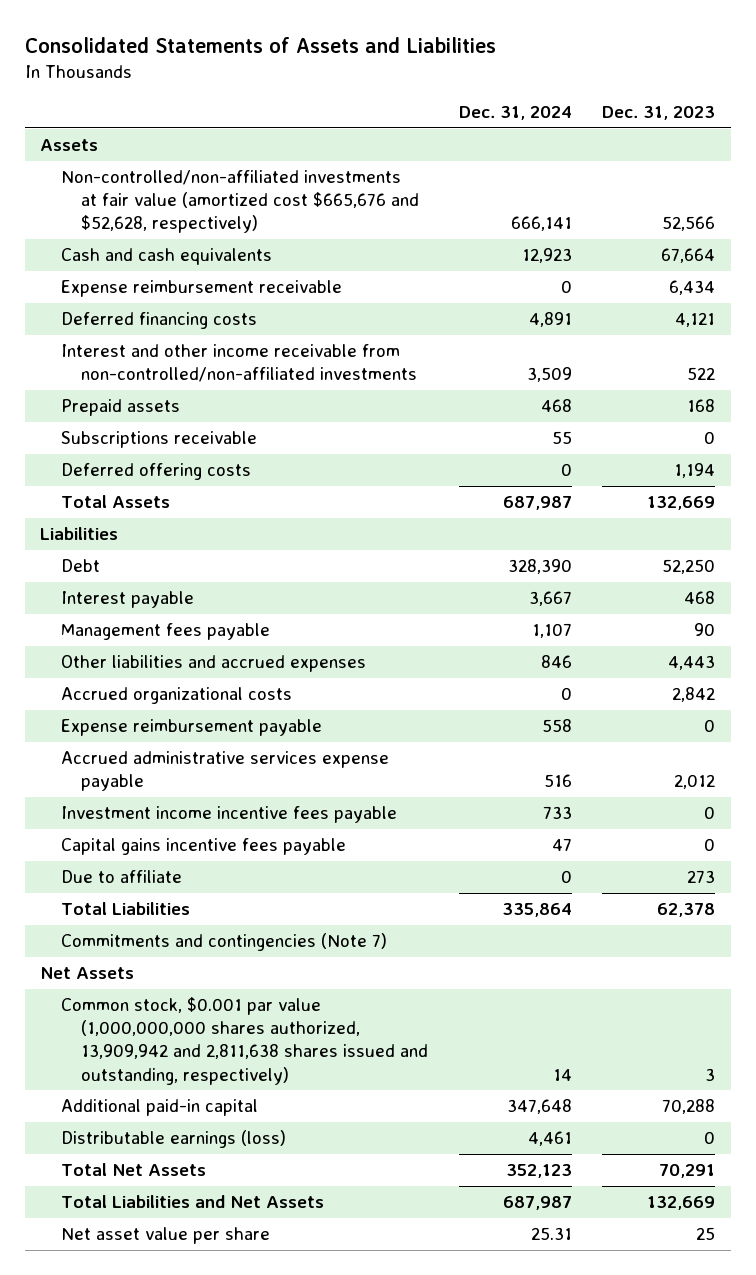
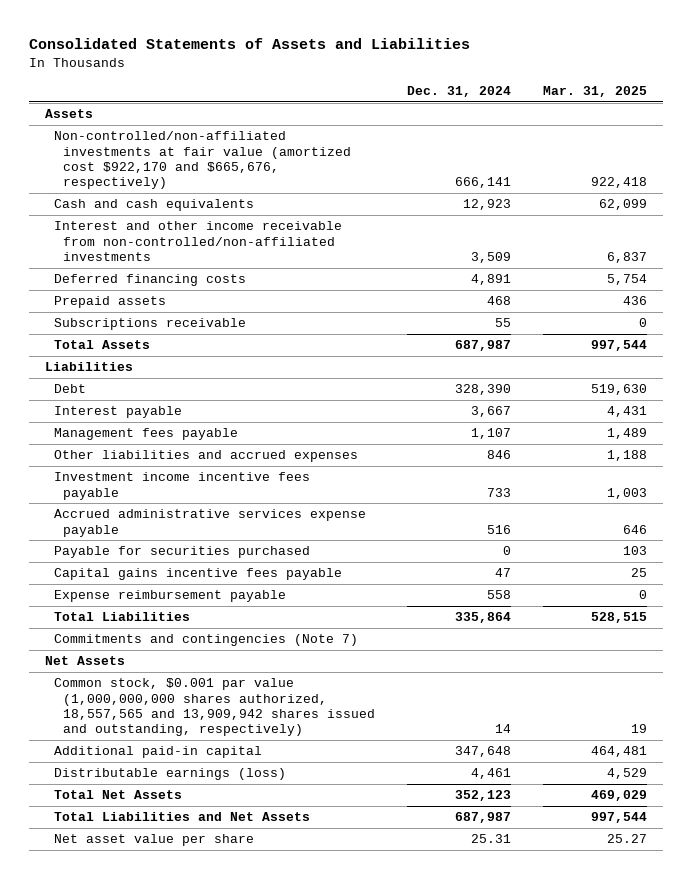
- | Dec. 31, 2024 | Dec. 31, 2023
+ | Dec. 31, 2024 | Mar. 31, 2025
- Non-controlled/non-affiliated investments at fair value (amortized cost $665,676 and $52,628, respectively) | 666,141 | 52,566
+ Non-controlled/non-affiliated investments at fair value (amortized cost $922,170 and $665,676, respectively) | 666,141 | 922,418
- Expense reimbursement receivable | 0 | 6,434
moved down: Deferred financing costs | 4,891 | 5,754
- Deferred offering costs | 0 | 1,194
- Accrued organizational costs | 0 | 2,842
moved down: Accrued administrative services expense payable | 516 | 646
+ Payable for securities purchased | 0 | 103
- Due to affiliate | 0 | 273
moved down: Expense reimbursement payable | 558 | 0
- Common stock, $0.001 par value (1,000,000,000 shares authorized, 13,909,942 and 2,811,638 shares issued and outstanding, respectively) | 14 | 3
+ Common stock, $0.001 par value (1,000,000,000 shares authorized, 18,557,565 and 13,909,942 shares issued and outstanding, respectively) | 14 | 19

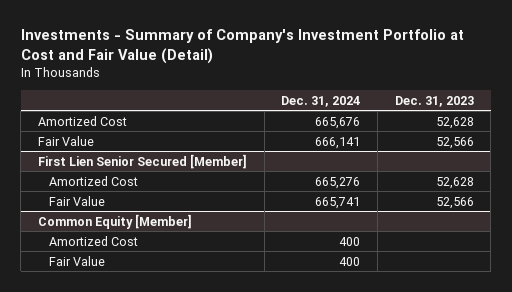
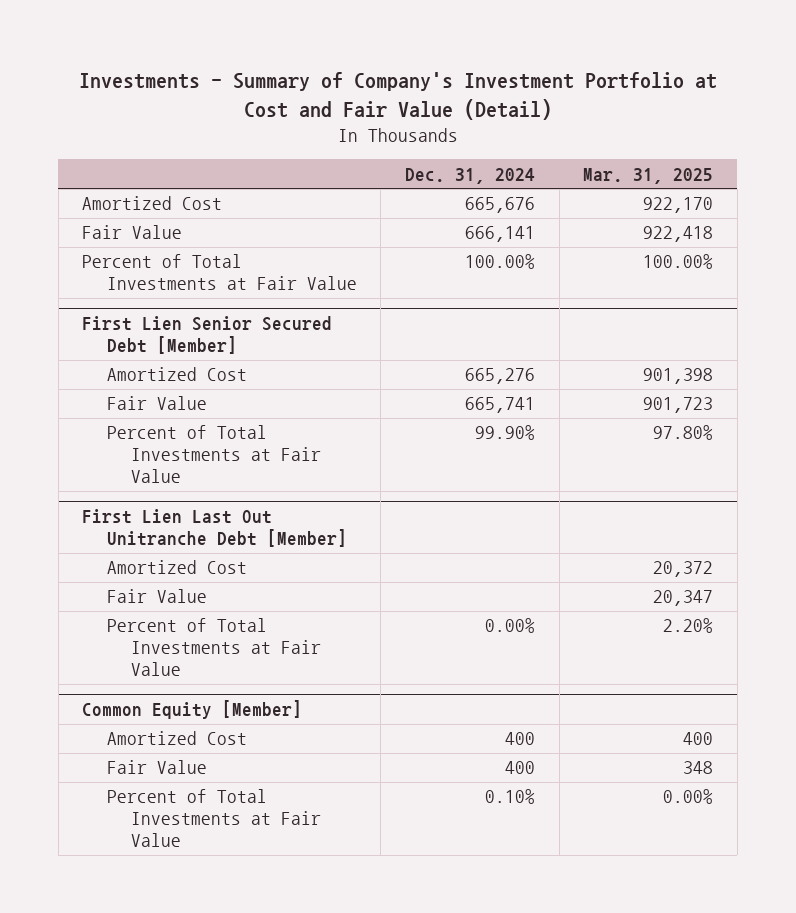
- | Dec. 31, 2024 | Dec. 31, 2023
+ | Dec. 31, 2024 | Mar. 31, 2025
- First Lien Senior Secured [Member]
+ Percent of Total Investments at Fair Value | 100.00% | 100.00%
+ First Lien Senior Secured Debt [Member]
+ Percent of Total Investments at Fair Value | 99.90% | 97.80%
+ First Lien Last Out Unitranche Debt [Member]
+ Amortized Cost | | 20,372
+ Fair Value | | 20,347
+ Percent of Total Investments at Fair Value | 0.00% | 2.20%
@ Common Equity [Member]
+ Percent of Total Investments at Fair Value | 0.10% | 0.00%

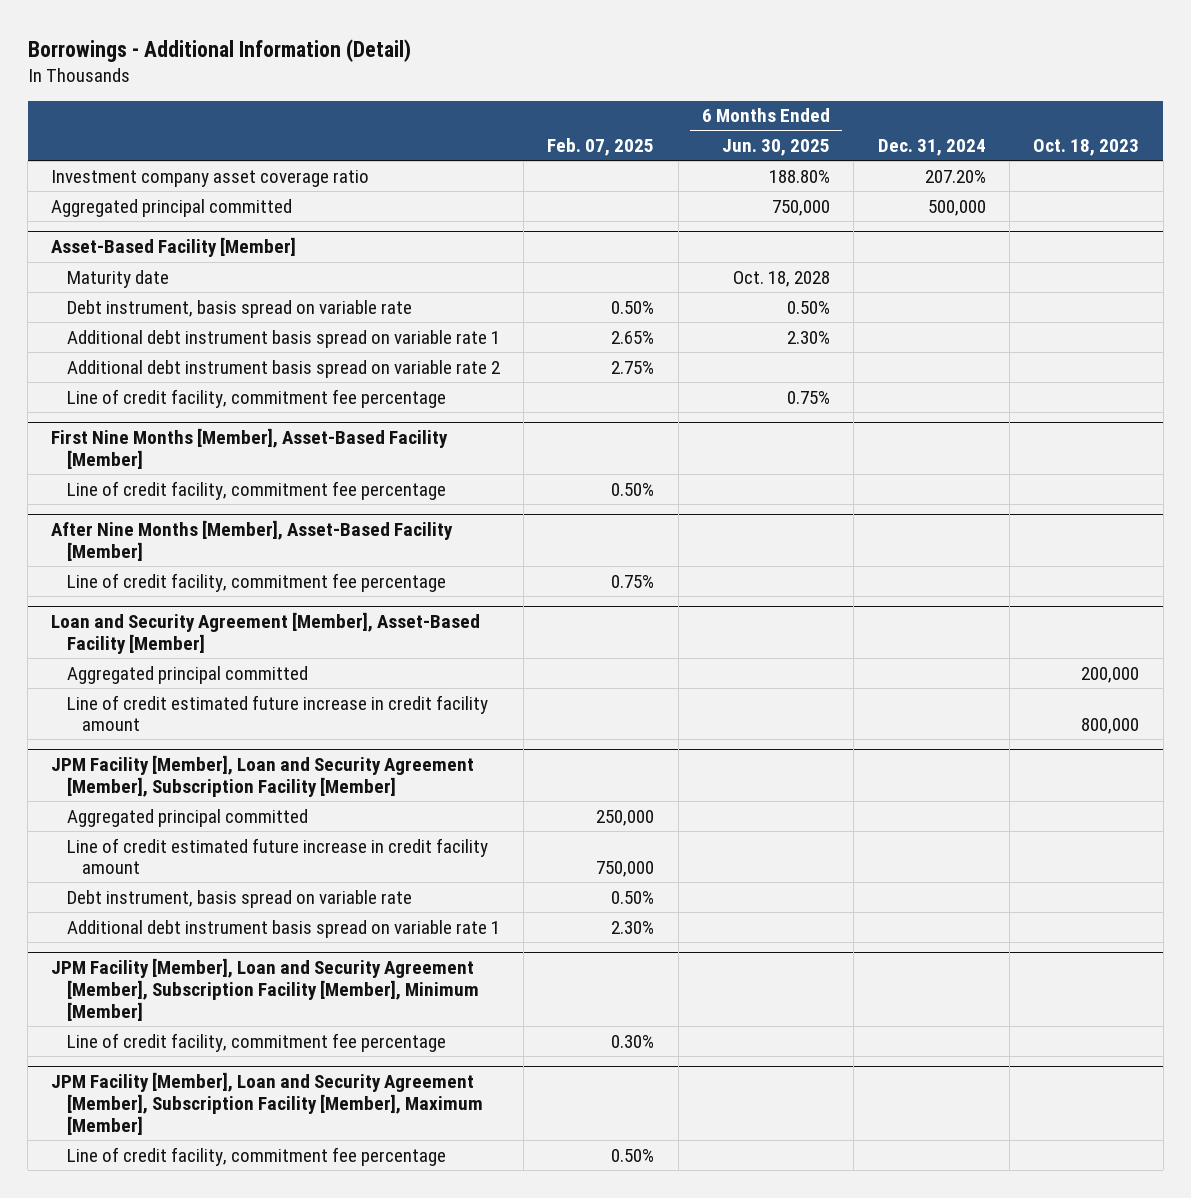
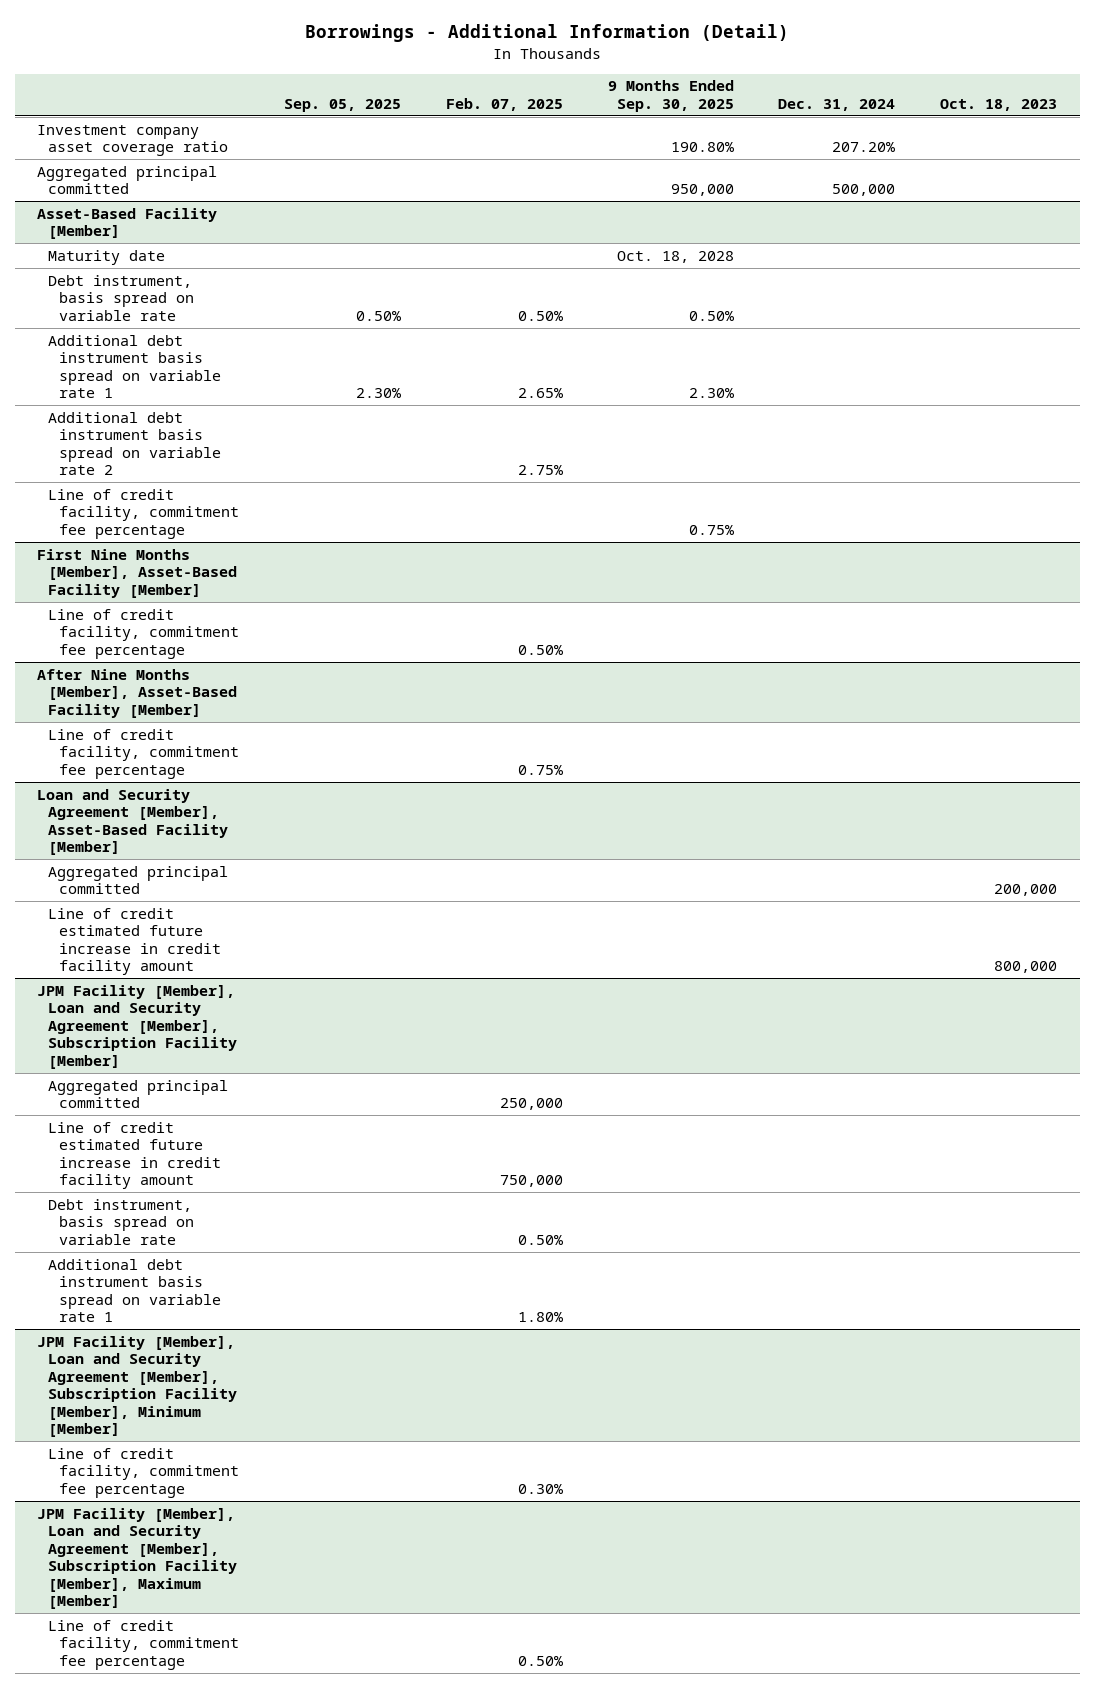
- | Feb. 07, 2025 | 6 Months Ended Jun. 30, 2025 | Dec. 31, 2024 | Oct. 18, 2023
+ | Sep. 05, 2025 | Feb. 07, 2025 | 9 Months Ended Sep. 30, 2025 | Dec. 31, 2024 | Oct. 18, 2023
@ JPM Facility [Member], Loan and Security Agreement [Member], Subscription Facility [Member]
- Additional debt instrument basis spread on variable rate 1 | 2.30% | | |
+ Additional debt instrument basis spread on variable rate 1 | | 1.80% | | |

